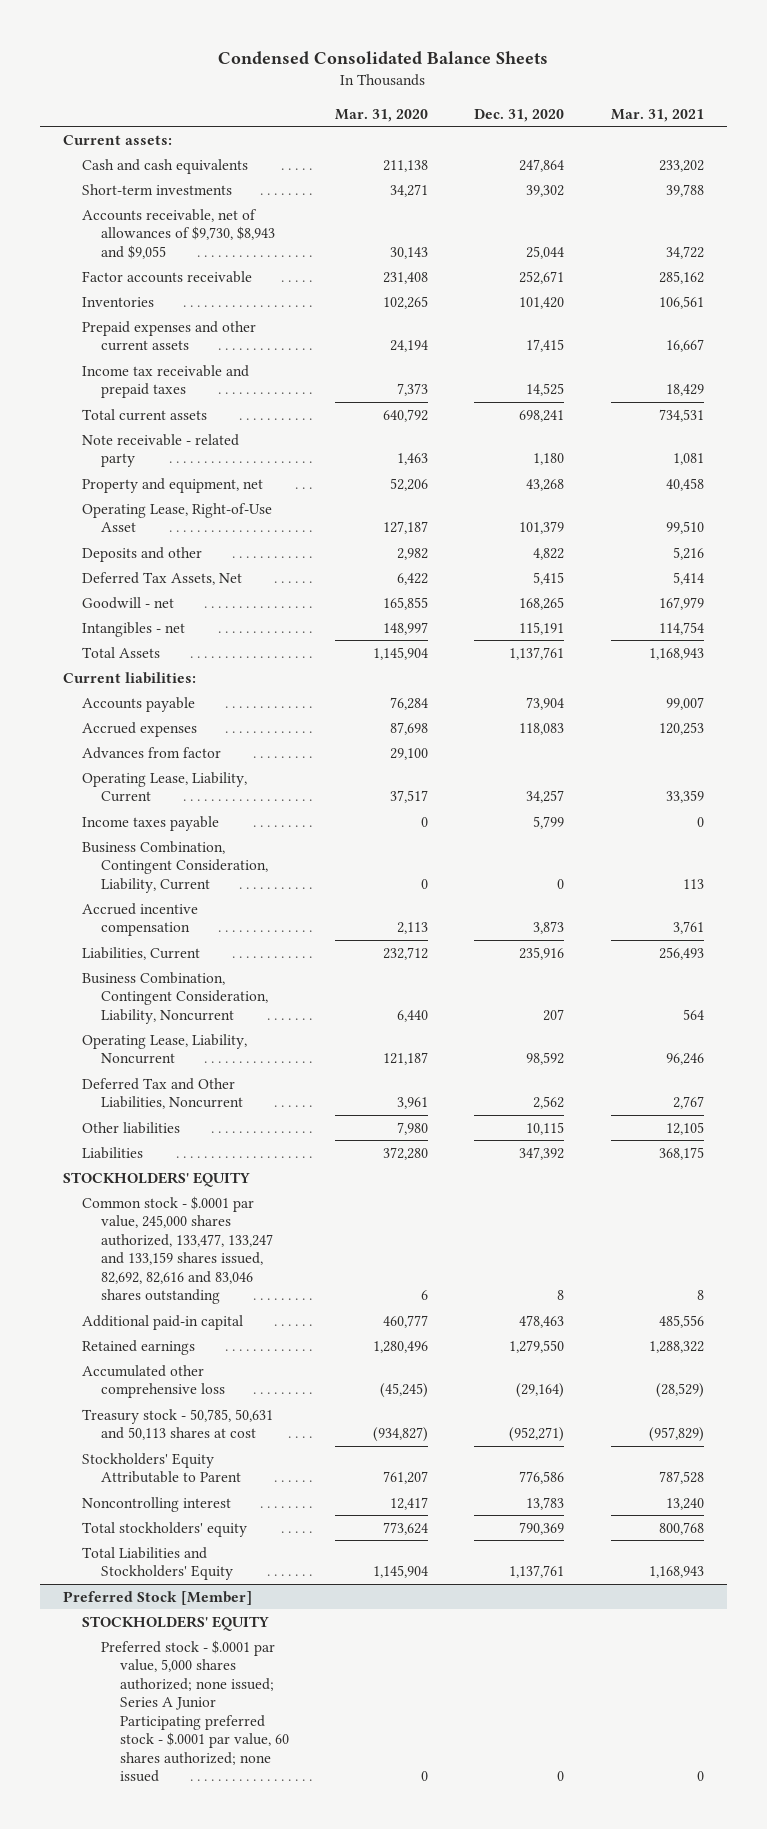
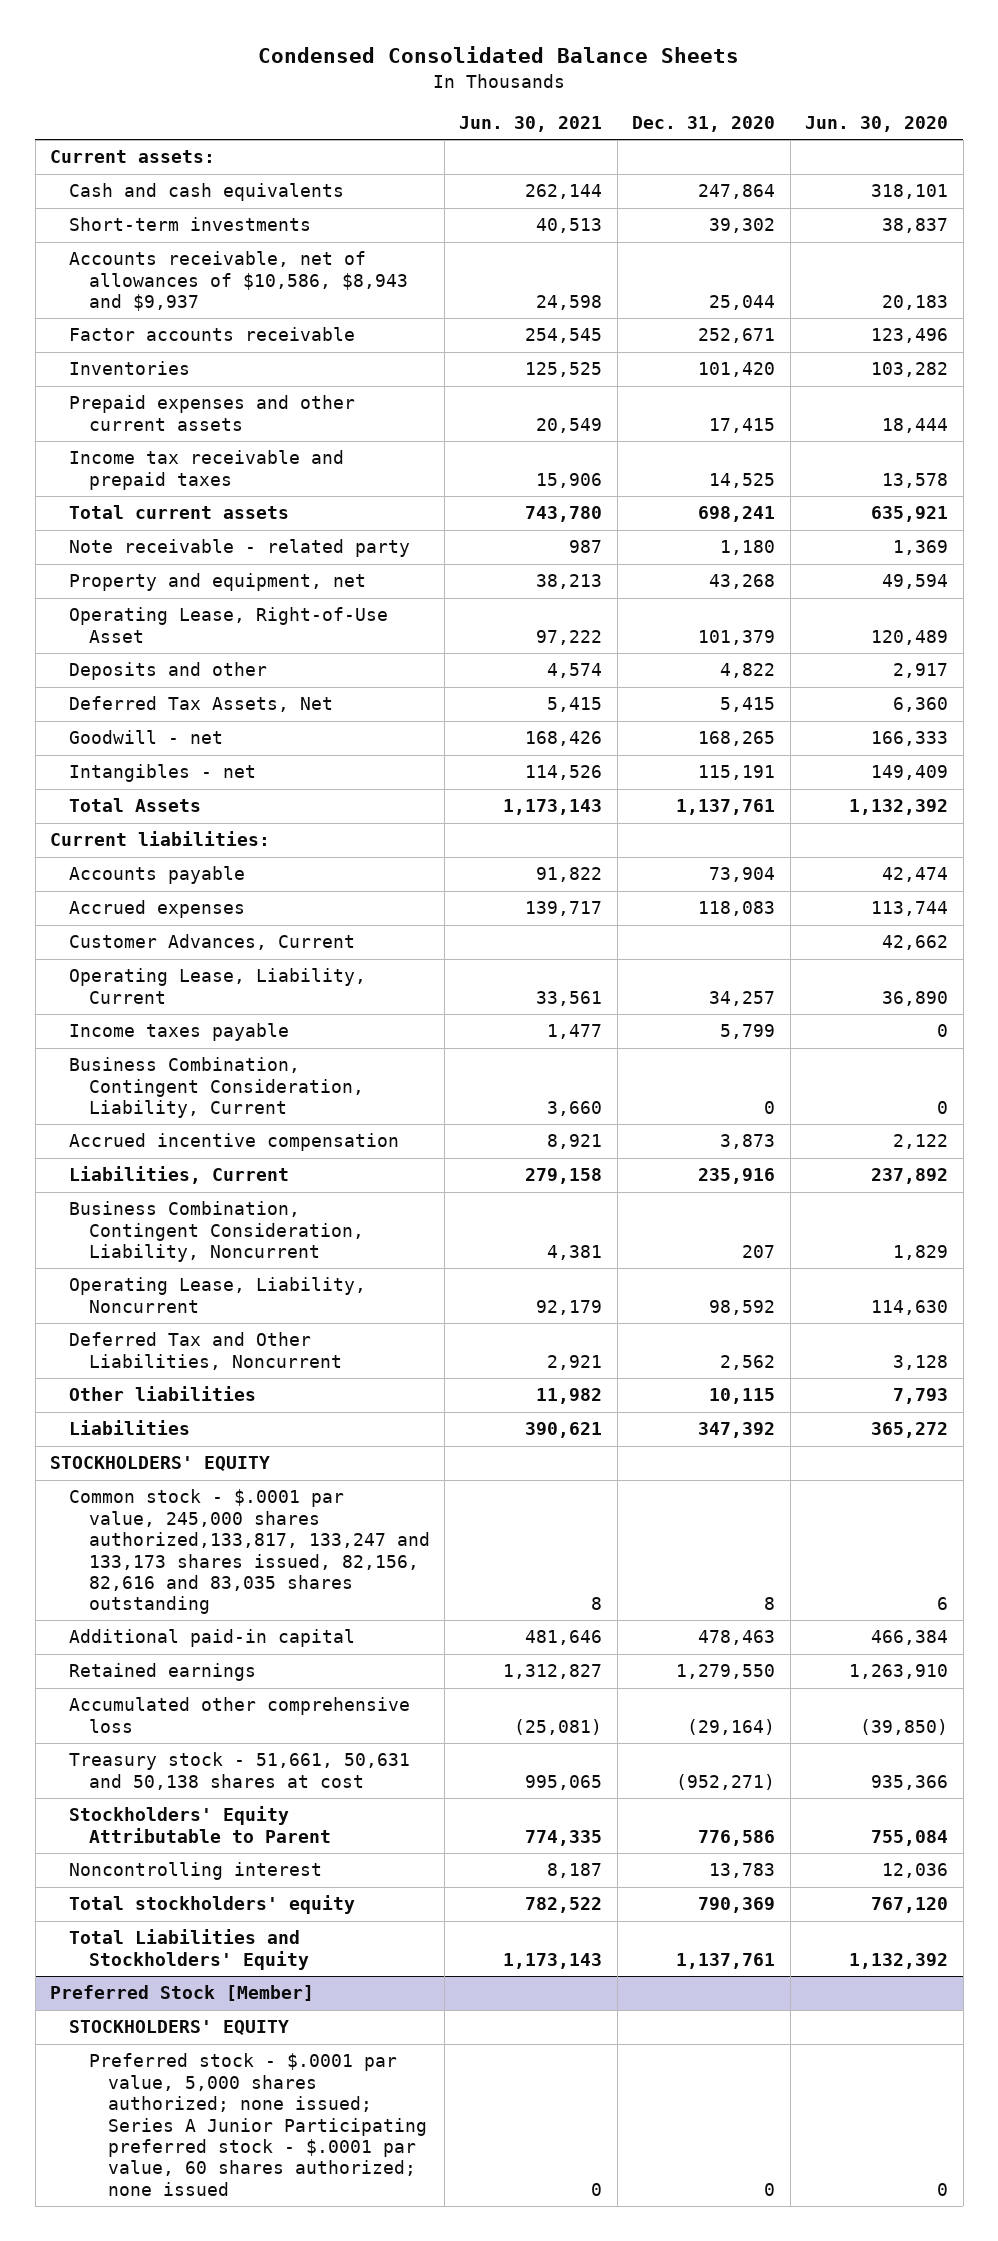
- | Mar. 31, 2020 | Dec. 31, 2020 | Mar. 31, 2021
+ | Jun. 30, 2021 | Dec. 31, 2020 | Jun. 30, 2020
- Accounts receivable, net of allowances of $9,730, $8,943 and $9,055 | 30,143 | 25,044 | 34,722
+ Accounts receivable, net of allowances of $10,586, $8,943 and $9,937 | 24,598 | 25,044 | 20,183
- Advances from factor | 29,100 | |
+ Customer Advances, Current | | | 42,662
- Common stock - $.0001 par value, 245,000 shares authorized, 133,477, 133,247 and 133,159 shares issued, 82,692, 82,616 and 83,046 shares outstanding | 6 | 8 | 8
+ Common stock - $.0001 par value, 245,000 shares authorized,133,817, 133,247 and 133,173 shares issued, 82,156, 82,616 and 83,035 shares outstanding | 8 | 8 | 6
- Treasury stock - 50,785, 50,631 and 50,113 shares at cost | (934,827) | (952,271) | (957,829)
+ Treasury stock - 51,661, 50,631 and 50,138 shares at cost | 995,065 | (952,271) | 935,366

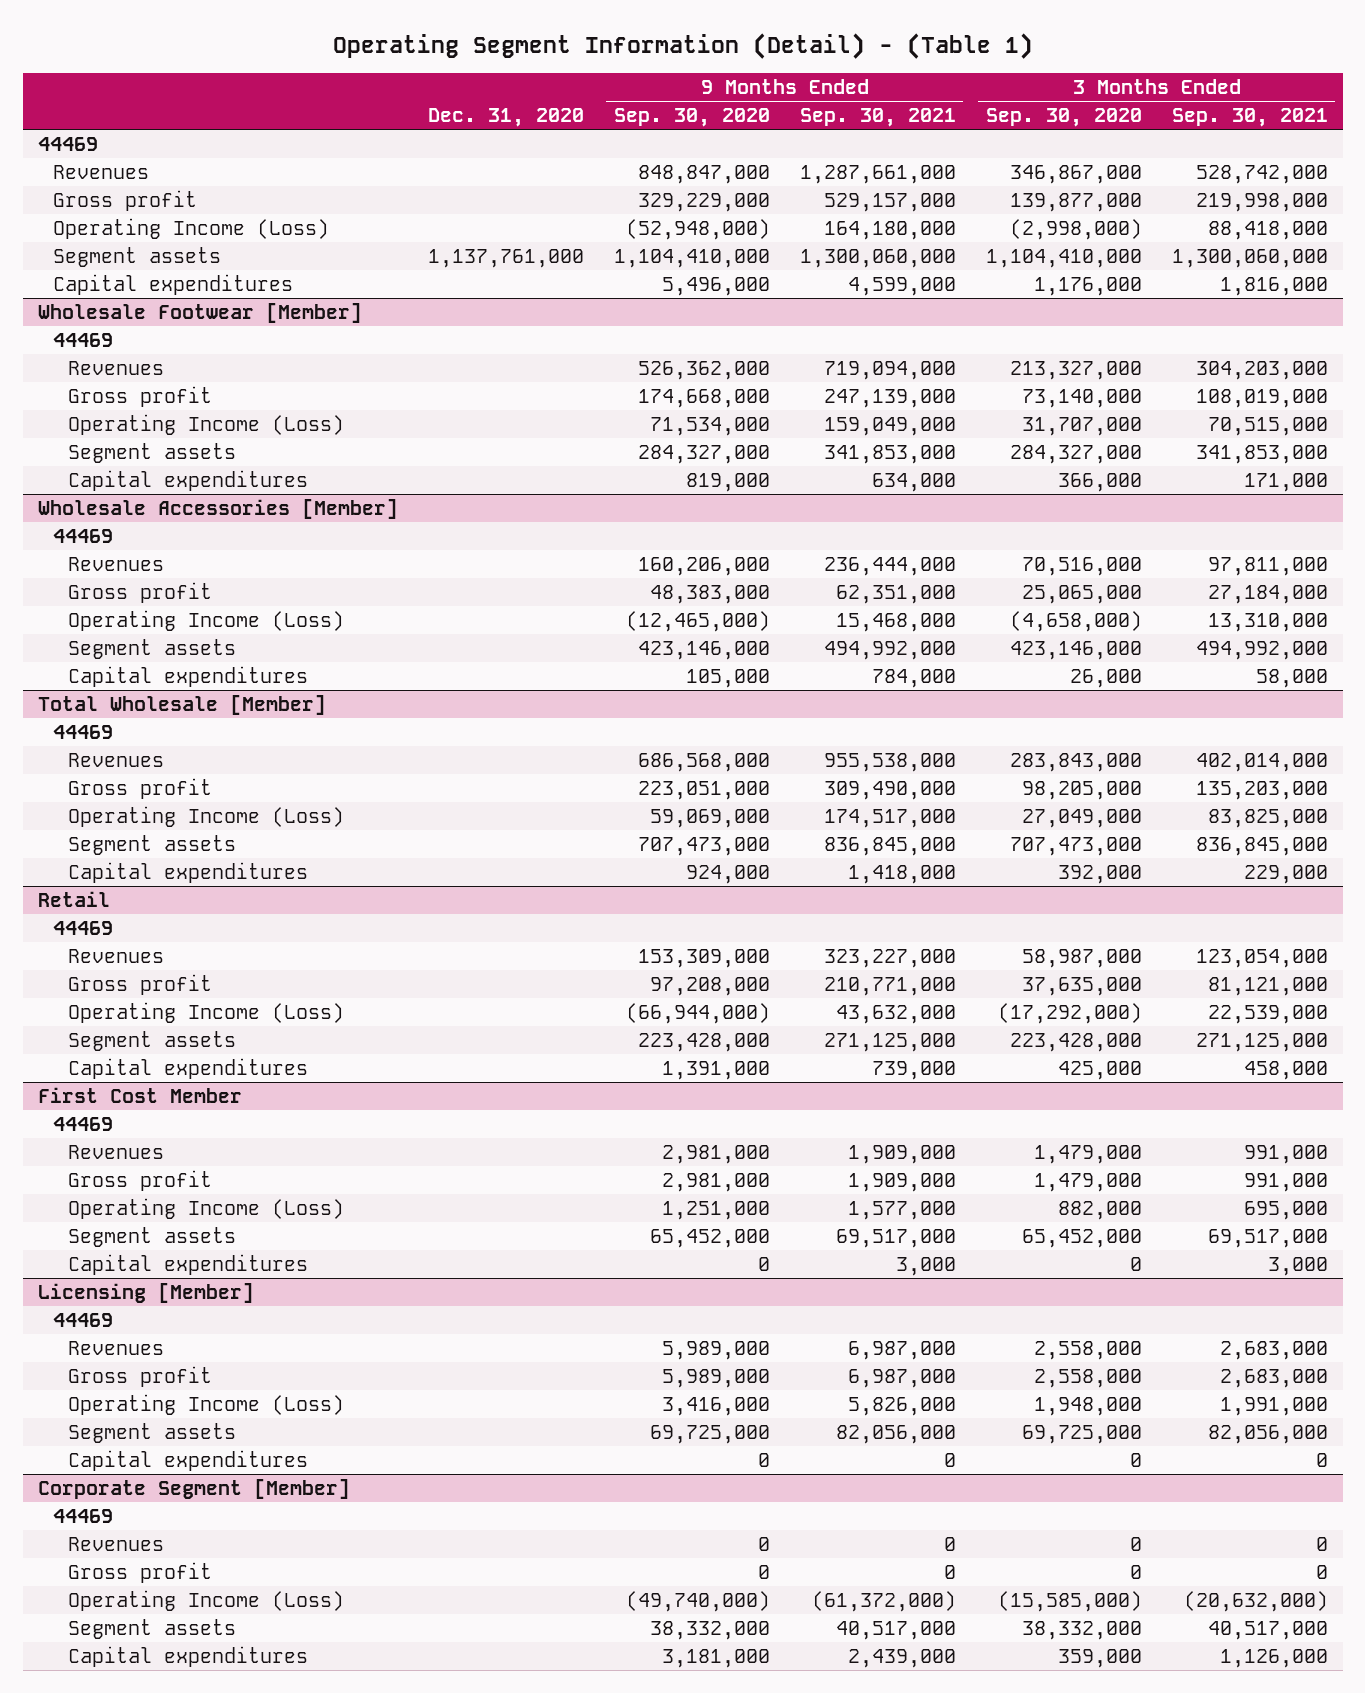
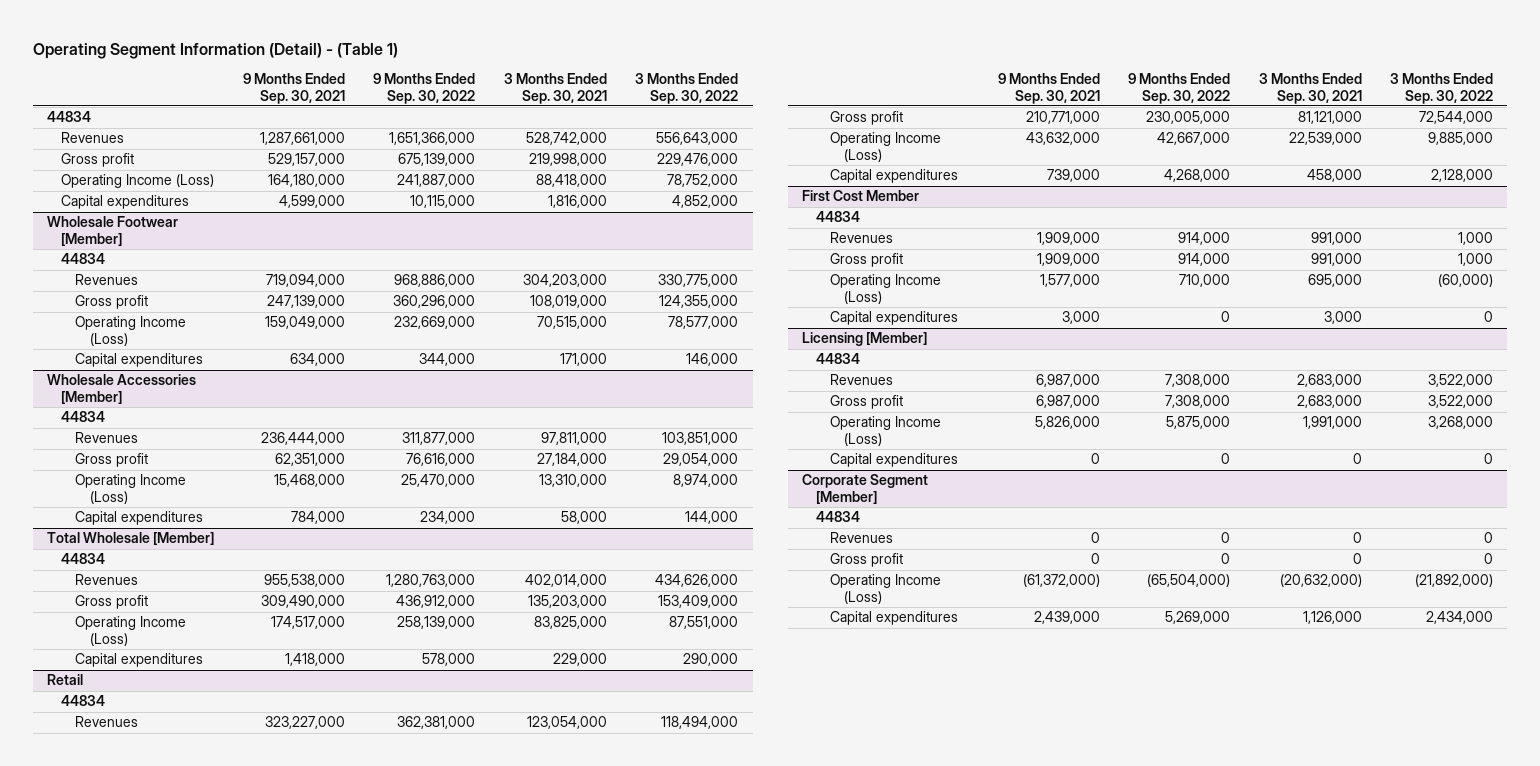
- | Dec. 31, 2020 | 9 Months Ended Sep. 30, 2020 | 9 Months Ended Sep. 30, 2021 | 3 Months Ended Sep. 30, 2020 | 3 Months Ended Sep. 30, 2021
+ | 9 Months Ended Sep. 30, 2021 | 9 Months Ended Sep. 30, 2022 | 3 Months Ended Sep. 30, 2021 | 3 Months Ended Sep. 30, 2022
- 44469
+ 44834
- Segment assets | 1,137,761,000 | 1,104,410,000 | 1,300,060,000 | 1,104,410,000 | 1,300,060,000
@ Wholesale Footwear [Member]
- 44469
+ 44834
- Segment assets | | 284,327,000 | 341,853,000 | 284,327,000 | 341,853,000
@ Wholesale Accessories [Member]
- 44469
+ 44834
- Segment assets | | 423,146,000 | 494,992,000 | 423,146,000 | 494,992,000
@ Total Wholesale [Member]
- 44469
+ 44834
- Segment assets | | 707,473,000 | 836,845,000 | 707,473,000 | 836,845,000
@ Retail
- 44469
+ 44834
- Segment assets | | 223,428,000 | 271,125,000 | 223,428,000 | 271,125,000
@ First Cost Member
- 44469
+ 44834
- Segment assets | | 65,452,000 | 69,517,000 | 65,452,000 | 69,517,000
@ Licensing [Member]
- 44469
+ 44834
- Segment assets | | 69,725,000 | 82,056,000 | 69,725,000 | 82,056,000
@ Corporate Segment [Member]
- 44469
+ 44834
- Segment assets | | 38,332,000 | 40,517,000 | 38,332,000 | 40,517,000

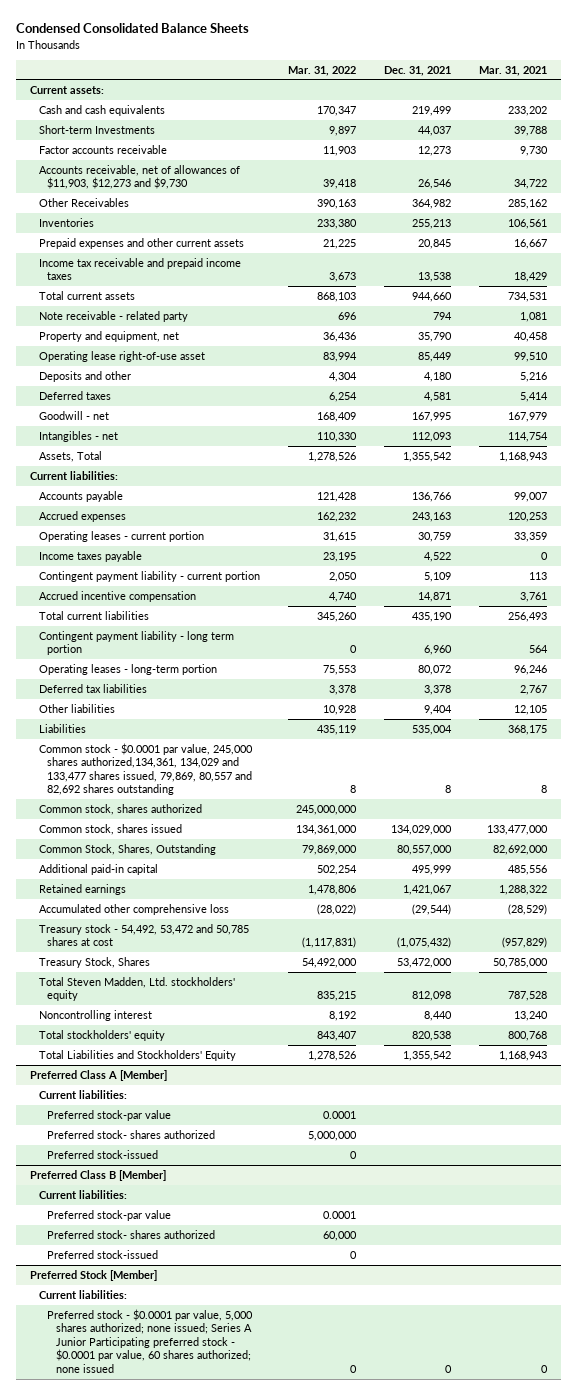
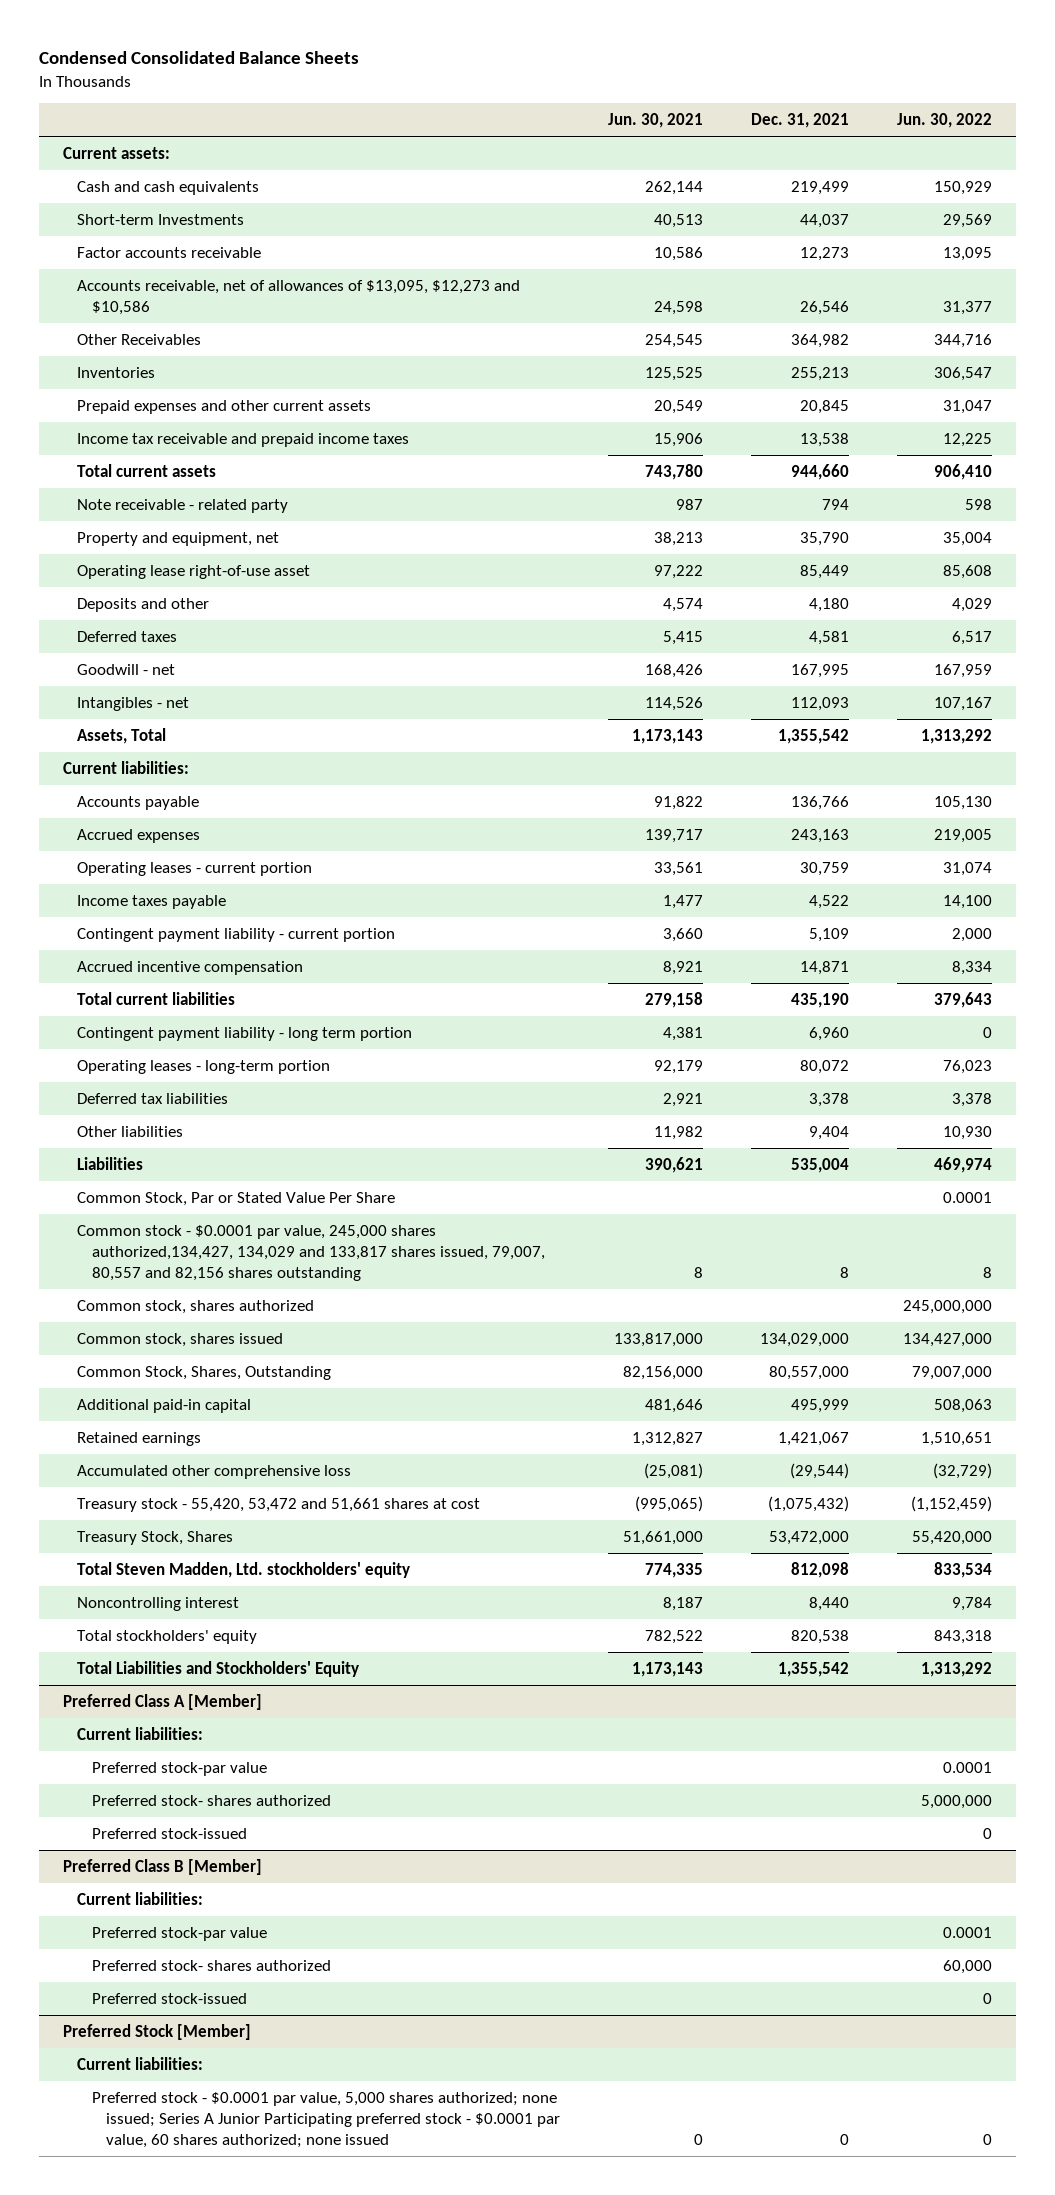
- | Mar. 31, 2022 | Dec. 31, 2021 | Mar. 31, 2021
+ | Jun. 30, 2021 | Dec. 31, 2021 | Jun. 30, 2022
- Accounts receivable, net of allowances of $11,903, $12,273 and $9,730 | 39,418 | 26,546 | 34,722
+ Accounts receivable, net of allowances of $13,095, $12,273 and $10,586 | 24,598 | 26,546 | 31,377
- Common stock - $0.0001 par value, 245,000 shares authorized,134,361, 134,029 and 133,477 shares issued, 79,869, 80,557 and 82,692 shares outstanding | 8 | 8 | 8
+ Common Stock, Par or Stated Value Per Share | | | 0.0001
+ Common stock - $0.0001 par value, 245,000 shares authorized,134,427, 134,029 and 133,817 shares issued, 79,007, 80,557 and 82,156 shares outstanding | 8 | 8 | 8
- Treasury stock - 54,492, 53,472 and 50,785 shares at cost | (1,117,831) | (1,075,432) | (957,829)
+ Treasury stock - 55,420, 53,472 and 51,661 shares at cost | (995,065) | (1,075,432) | (1,152,459)

